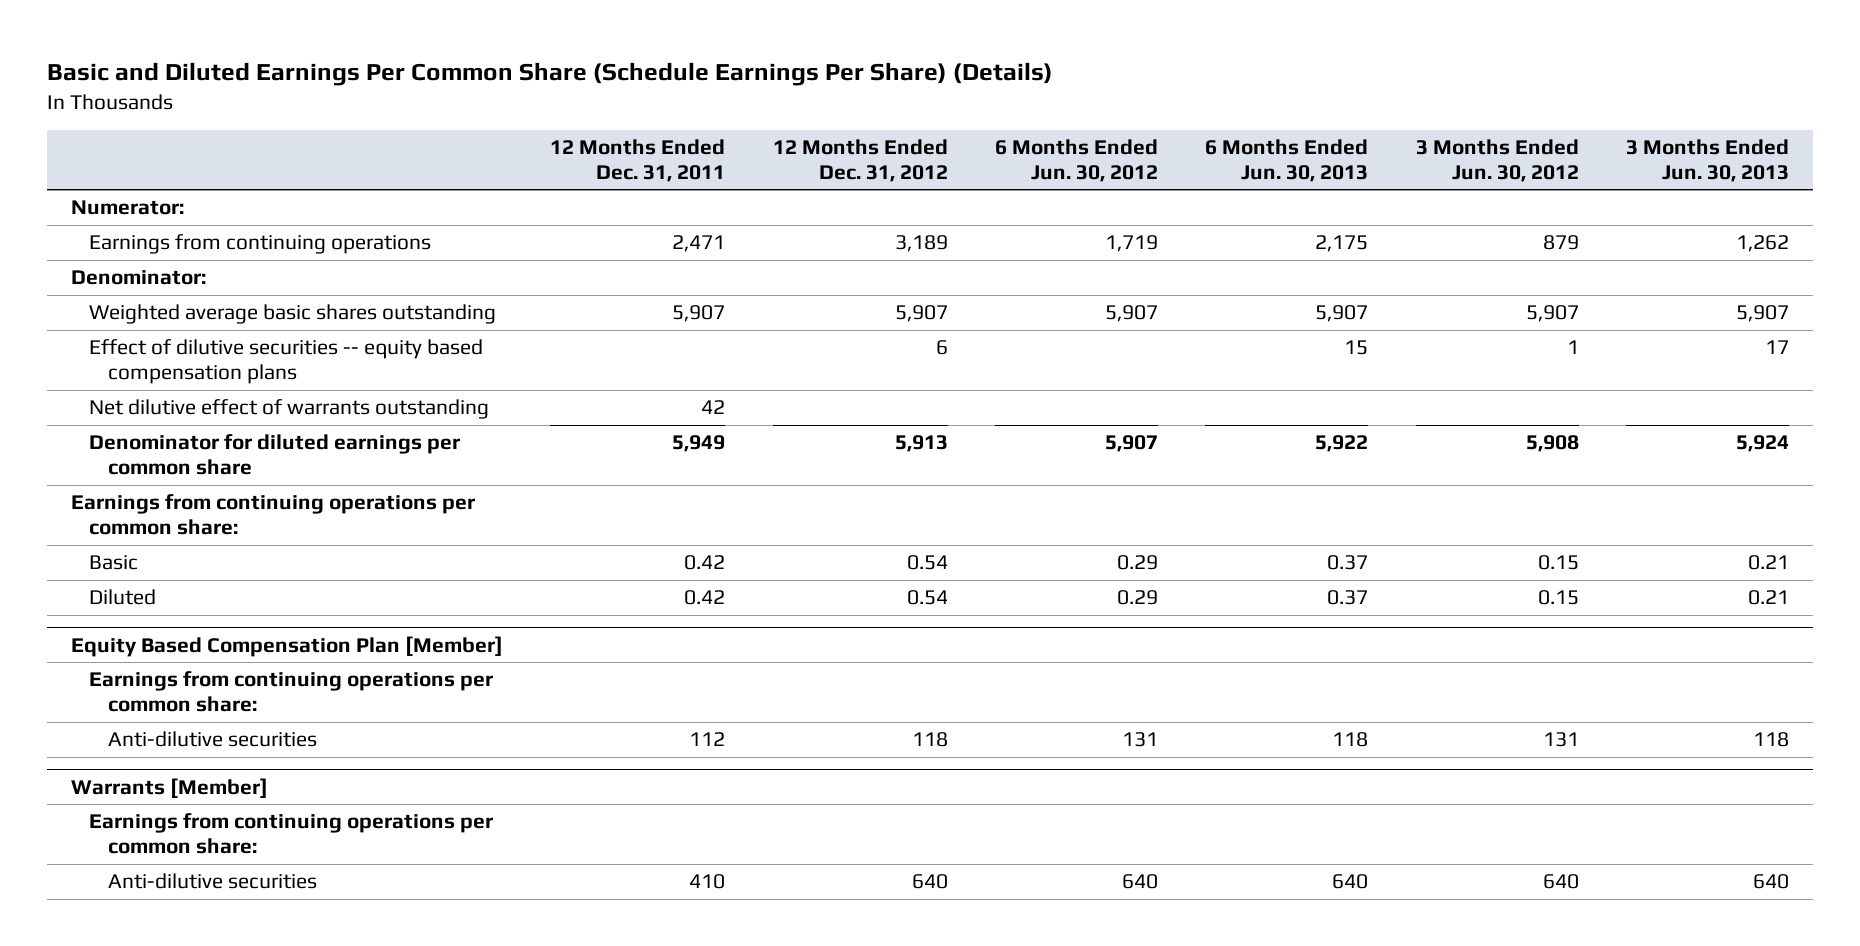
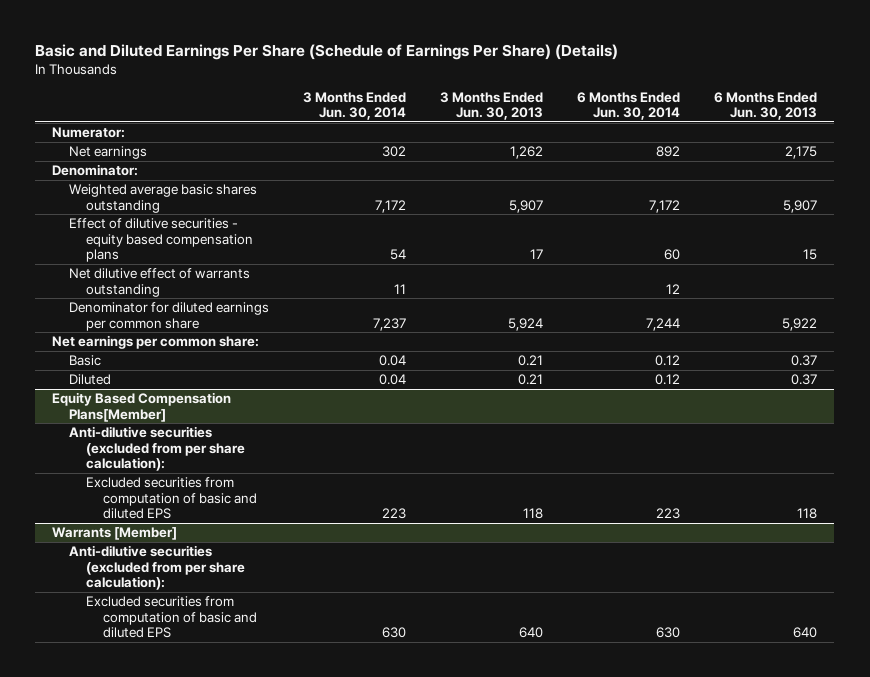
- Basic and Diluted Earnings Per Common Share (Schedule Earnings Per Share) (Details)
+ Basic and Diluted Earnings Per Share (Schedule of Earnings Per Share) (Details)
- | 12 Months Ended Dec. 31, 2011 | 12 Months Ended Dec. 31, 2012 | 6 Months Ended Jun. 30, 2012 | 6 Months Ended Jun. 30, 2013 | 3 Months Ended Jun. 30, 2012 | 3 Months Ended Jun. 30, 2013
+ | 3 Months Ended Jun. 30, 2014 | 3 Months Ended Jun. 30, 2013 | 6 Months Ended Jun. 30, 2014 | 6 Months Ended Jun. 30, 2013
- Earnings from continuing operations | 2,471 | 3,189 | 1,719 | 2,175 | 879 | 1,262
+ Net earnings | 302 | 1,262 | 892 | 2,175
- Effect of dilutive securities -- equity based compensation plans | | 6 | | 15 | 1 | 17
+ Effect of dilutive securities - equity based compensation plans | 54 | 17 | 60 | 15
- Earnings from continuing operations per common share:
+ Net earnings per common share:
- Equity Based Compensation Plan [Member]
- Earnings from continuing operations per common share:
- Anti-dilutive securities | 112 | 118 | 131 | 118 | 131 | 118
+ Equity Based Compensation Plans[Member]
+ Anti-dilutive securities (excluded from per share calculation):
+ Excluded securities from computation of basic and diluted EPS | 223 | 118 | 223 | 118
@ Warrants [Member]
- Earnings from continuing operations per common share:
- Anti-dilutive securities | 410 | 640 | 640 | 640 | 640 | 640
+ Anti-dilutive securities (excluded from per share calculation):
+ Excluded securities from computation of basic and diluted EPS | 630 | 640 | 630 | 640

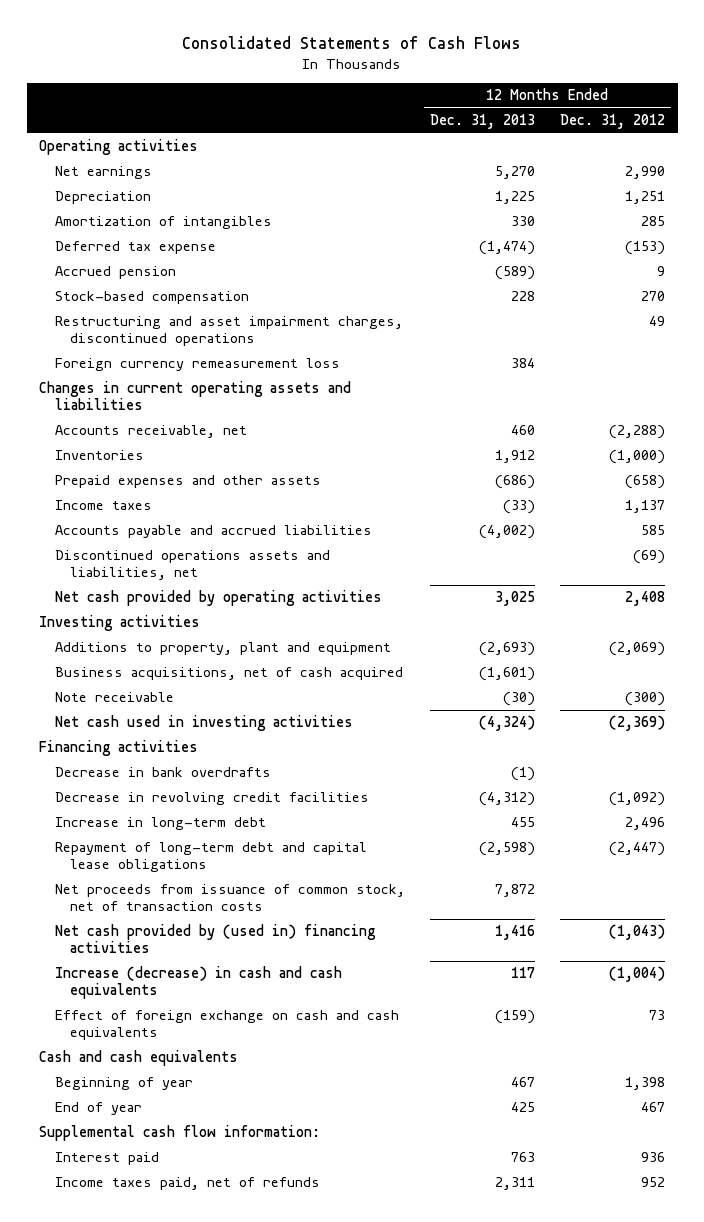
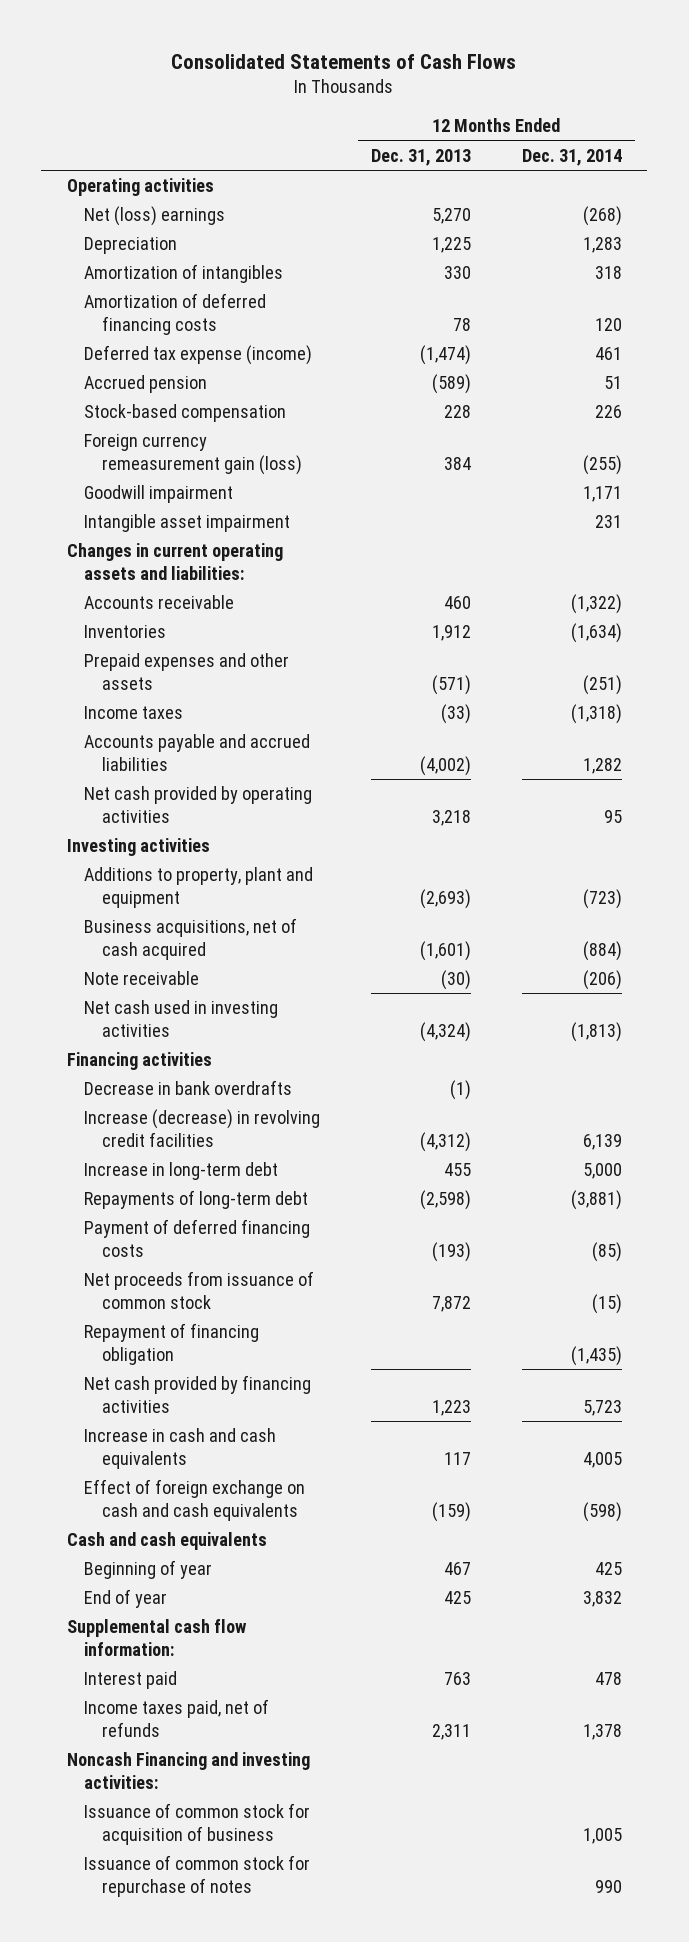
- | 12 Months Ended Dec. 31, 2013 | 12 Months Ended Dec. 31, 2012
+ | 12 Months Ended Dec. 31, 2013 | 12 Months Ended Dec. 31, 2014
- Net earnings | 5,270 | 2,990
+ Net (loss) earnings | 5,270 | (268)
- Deferred tax expense | (1,474) | (153)
+ Amortization of deferred financing costs | 78 | 120
+ Deferred tax expense (income) | (1,474) | 461
- Restructuring and asset impairment charges, discontinued operations | | 49
- Foreign currency remeasurement loss | 384 |
- Changes in current operating assets and liabilities
- Accounts receivable, net | 460 | (2,288)
+ Foreign currency remeasurement gain (loss) | 384 | (255)
+ Goodwill impairment | | 1,171
+ Intangible asset impairment | | 231
+ Changes in current operating assets and liabilities:
+ Accounts receivable | 460 | (1,322)
- Prepaid expenses and other assets | (686) | (658)
+ Prepaid expenses and other assets | (571) | (251)
- Discontinued operations assets and liabilities, net | | (69)
- Net cash provided by operating activities | 3,025 | 2,408
+ Net cash provided by operating activities | 3,218 | 95
- Decrease in revolving credit facilities | (4,312) | (1,092)
+ Increase (decrease) in revolving credit facilities | (4,312) | 6,139
- Repayment of long-term debt and capital lease obligations | (2,598) | (2,447)
- Net proceeds from issuance of common stock, net of transaction costs | 7,872 |
- Net cash provided by (used in) financing activities | 1,416 | (1,043)
- Increase (decrease) in cash and cash equivalents | 117 | (1,004)
+ Repayments of long-term debt | (2,598) | (3,881)
+ Payment of deferred financing costs | (193) | (85)
+ Net proceeds from issuance of common stock | 7,872 | (15)
+ Repayment of financing obligation | | (1,435)
+ Net cash provided by financing activities | 1,223 | 5,723
+ Increase in cash and cash equivalents | 117 | 4,005
+ Noncash Financing and investing activities:
+ Issuance of common stock for acquisition of business | | 1,005
+ Issuance of common stock for repurchase of notes | | 990

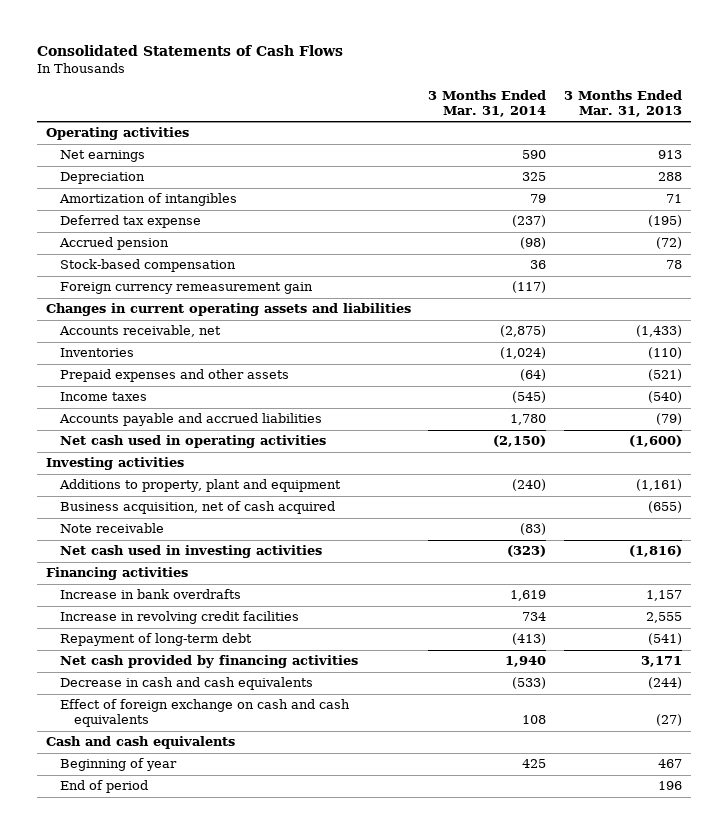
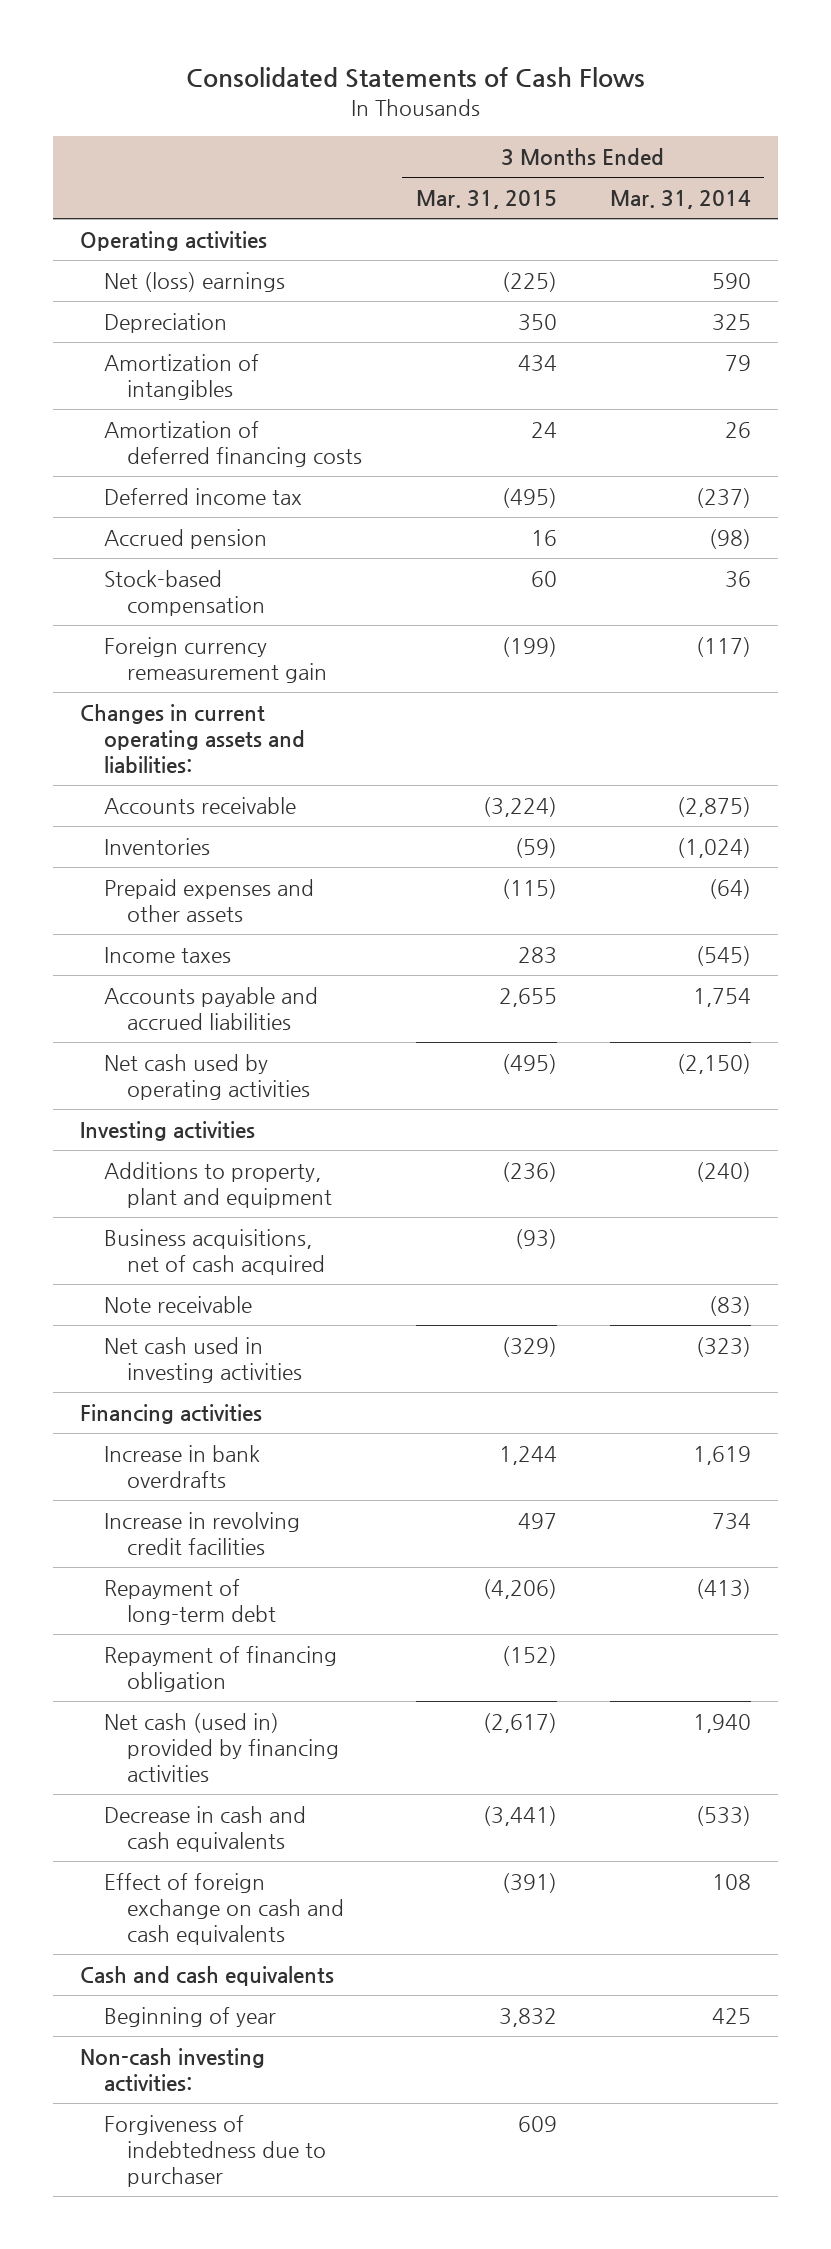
- | 3 Months Ended Mar. 31, 2014 | 3 Months Ended Mar. 31, 2013
+ | 3 Months Ended Mar. 31, 2015 | 3 Months Ended Mar. 31, 2014
- Net earnings | 590 | 913
+ Net (loss) earnings | (225) | 590
- Deferred tax expense | (237) | (195)
+ Amortization of deferred financing costs | 24 | 26
+ Deferred income tax | (495) | (237)
- Changes in current operating assets and liabilities
- Accounts receivable, net | (2,875) | (1,433)
+ Changes in current operating assets and liabilities:
+ Accounts receivable | (3,224) | (2,875)
- Accounts payable and accrued liabilities | 1,780 | (79)
- Net cash used in operating activities | (2,150) | (1,600)
+ Accounts payable and accrued liabilities | 2,655 | 1,754
+ Net cash used by operating activities | (495) | (2,150)
- Business acquisition, net of cash acquired | | (655)
+ Business acquisitions, net of cash acquired | (93) |
- Net cash provided by financing activities | 1,940 | 3,171
+ Repayment of financing obligation | (152) |
+ Net cash (used in) provided by financing activities | (2,617) | 1,940
- End of period | | 196
+ Non-cash investing activities:
+ Forgiveness of indebtedness due to purchaser | 609 |

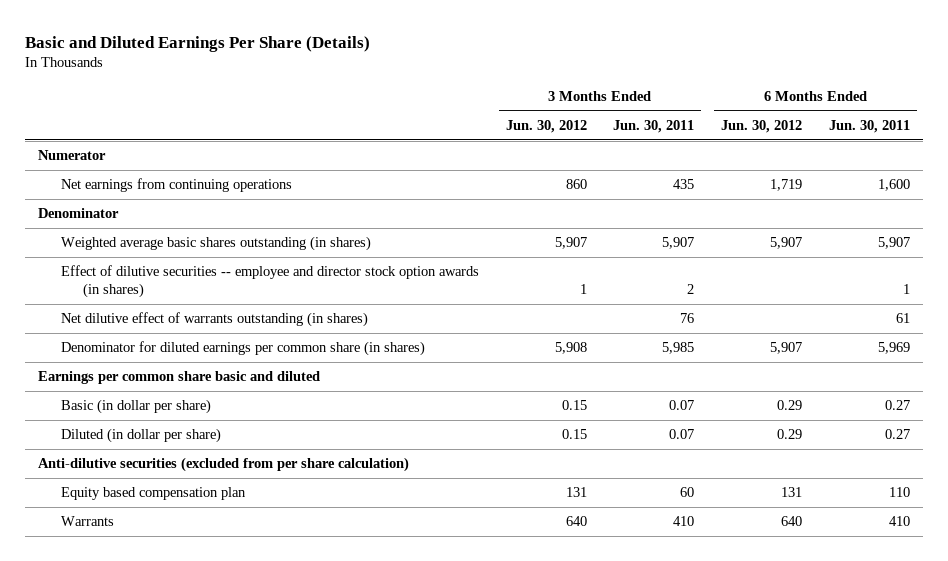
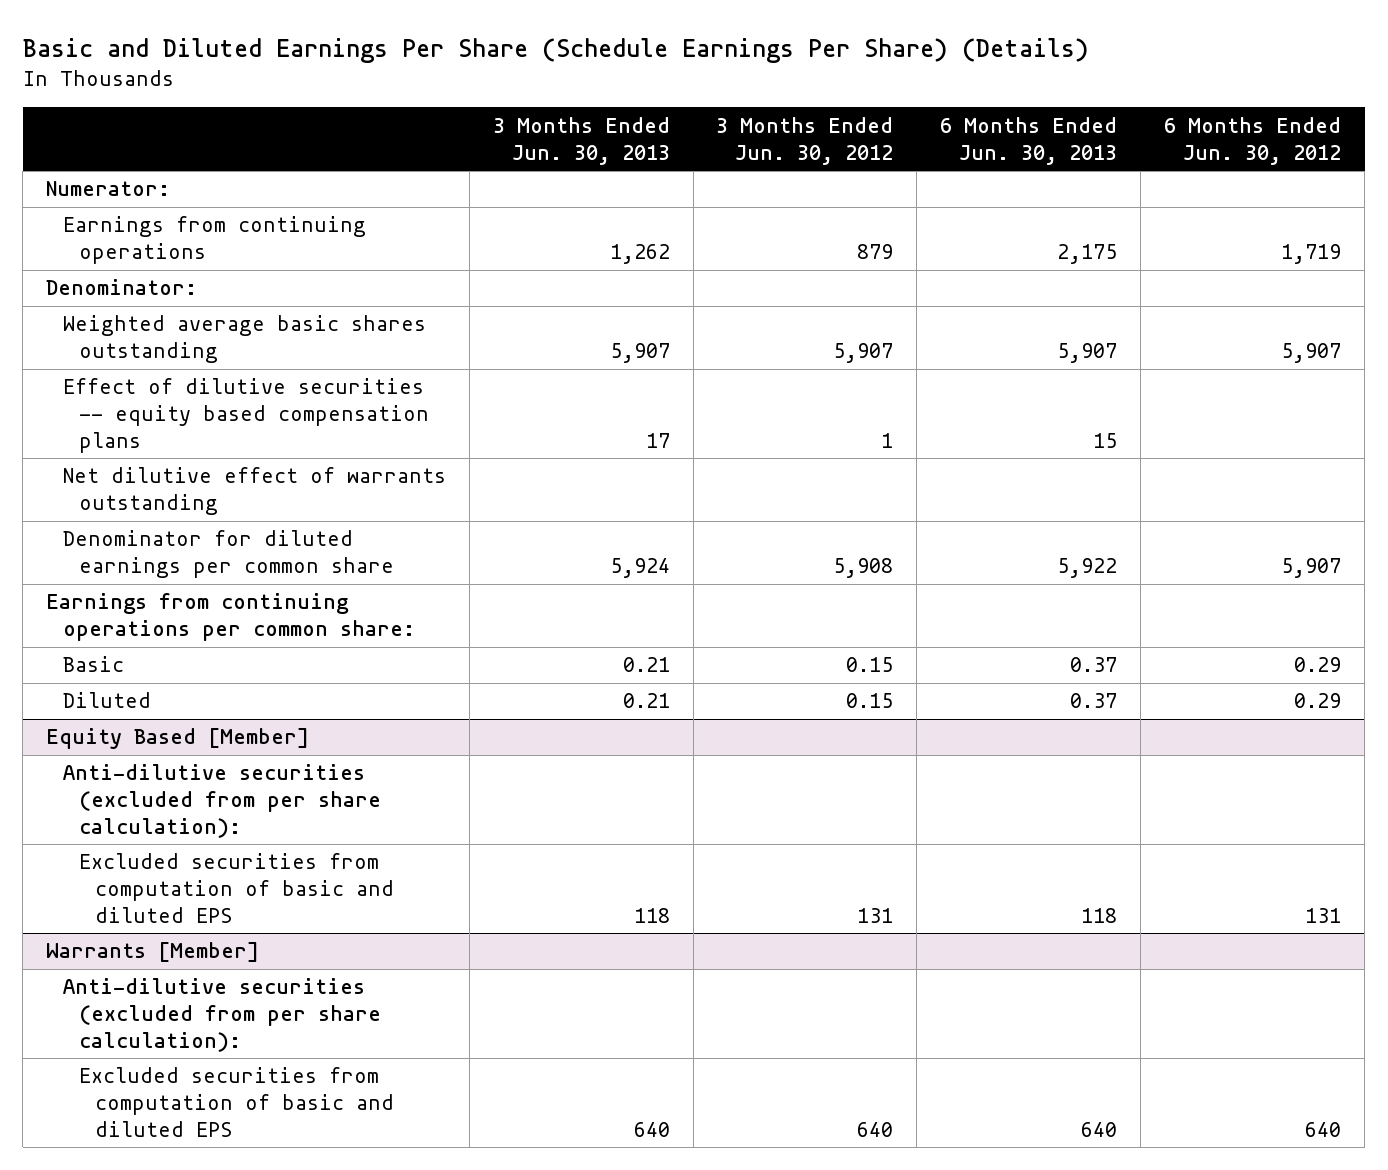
- Basic and Diluted Earnings Per Share (Details)
+ Basic and Diluted Earnings Per Share (Schedule Earnings Per Share) (Details)
- | 3 Months Ended Jun. 30, 2012 | 3 Months Ended Jun. 30, 2011 | 6 Months Ended Jun. 30, 2012 | 6 Months Ended Jun. 30, 2011
+ | 3 Months Ended Jun. 30, 2013 | 3 Months Ended Jun. 30, 2012 | 6 Months Ended Jun. 30, 2013 | 6 Months Ended Jun. 30, 2012
- Numerator
- Net earnings from continuing operations | 860 | 435 | 1,719 | 1,600
- Denominator
- Weighted average basic shares outstanding (in shares) | 5,907 | 5,907 | 5,907 | 5,907
- Effect of dilutive securities -- employee and director stock option awards (in shares) | 1 | 2 | | 1
- Net dilutive effect of warrants outstanding (in shares) | | 76 | | 61
- Denominator for diluted earnings per common share (in shares) | 5,908 | 5,985 | 5,907 | 5,969
- Earnings per common share basic and diluted
- Basic (in dollar per share) | 0.15 | 0.07 | 0.29 | 0.27
- Diluted (in dollar per share) | 0.15 | 0.07 | 0.29 | 0.27
- Anti-dilutive securities (excluded from per share calculation)
- Equity based compensation plan | 131 | 60 | 131 | 110
- Warrants | 640 | 410 | 640 | 410
+ Numerator:
+ Earnings from continuing operations | 1,262 | 879 | 2,175 | 1,719
+ Denominator:
+ Weighted average basic shares outstanding | 5,907 | 5,907 | 5,907 | 5,907
+ Effect of dilutive securities -- equity based compensation plans | 17 | 1 | 15 |
+ Net dilutive effect of warrants outstanding
+ Denominator for diluted earnings per common share | 5,924 | 5,908 | 5,922 | 5,907
+ Earnings from continuing operations per common share:
+ Basic | 0.21 | 0.15 | 0.37 | 0.29
+ Diluted | 0.21 | 0.15 | 0.37 | 0.29
+ Equity Based [Member]
+ Anti-dilutive securities (excluded from per share calculation):
+ Excluded securities from computation of basic and diluted EPS | 118 | 131 | 118 | 131
+ Warrants [Member]
+ Anti-dilutive securities (excluded from per share calculation):
+ Excluded securities from computation of basic and diluted EPS | 640 | 640 | 640 | 640

